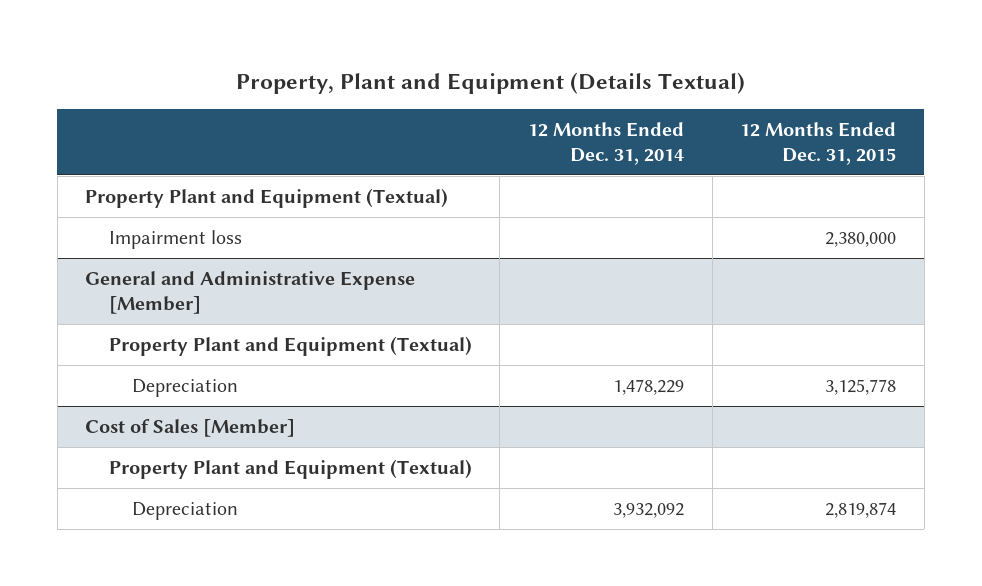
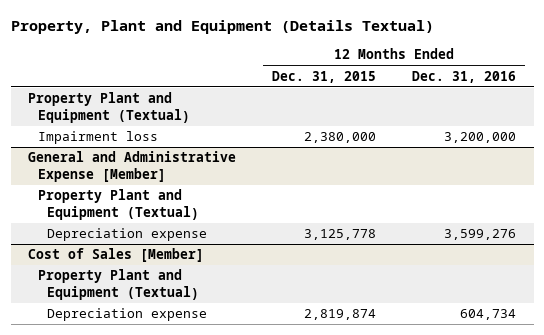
- | 12 Months Ended Dec. 31, 2014 | 12 Months Ended Dec. 31, 2015
+ | 12 Months Ended Dec. 31, 2015 | 12 Months Ended Dec. 31, 2016
@ General and Administrative Expense [Member]
- Depreciation | 1,478,229 | 3,125,778
+ Depreciation expense | 3,125,778 | 3,599,276
@ Cost of Sales [Member]
- Depreciation | 3,932,092 | 2,819,874
+ Depreciation expense | 2,819,874 | 604,734

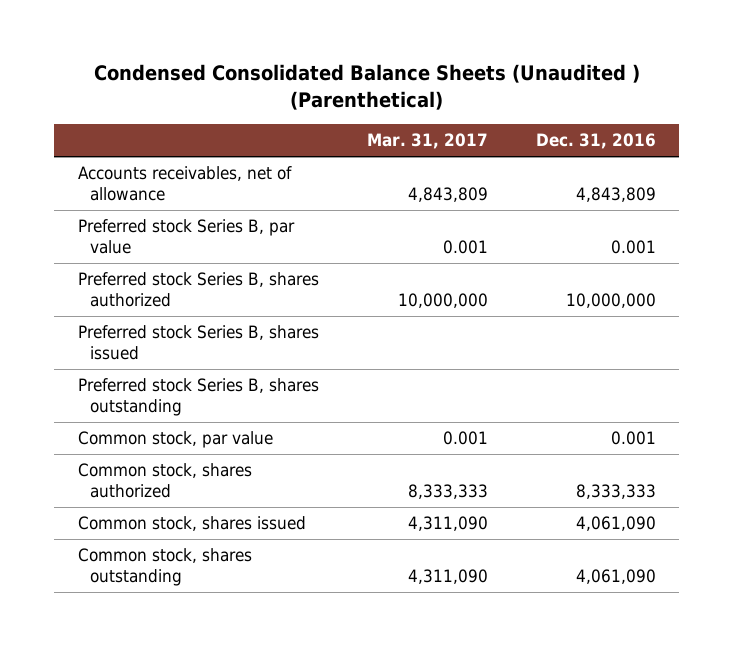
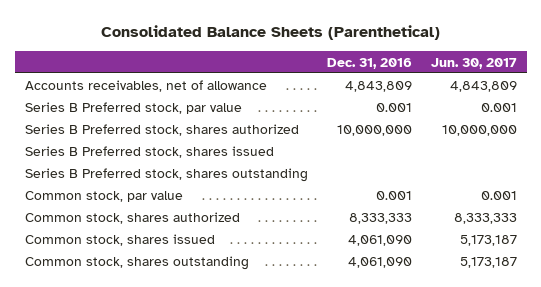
- Condensed Consolidated Balance Sheets (Unaudited ) (Parenthetical)
+ Consolidated Balance Sheets (Parenthetical)
- | Mar. 31, 2017 | Dec. 31, 2016
+ | Dec. 31, 2016 | Jun. 30, 2017
- Preferred stock Series B, par value | 0.001 | 0.001
- Preferred stock Series B, shares authorized | 10,000,000 | 10,000,000
- Preferred stock Series B, shares issued
- Preferred stock Series B, shares outstanding
+ Series B Preferred stock, par value | 0.001 | 0.001
+ Series B Preferred stock, shares authorized | 10,000,000 | 10,000,000
+ Series B Preferred stock, shares issued
+ Series B Preferred stock, shares outstanding

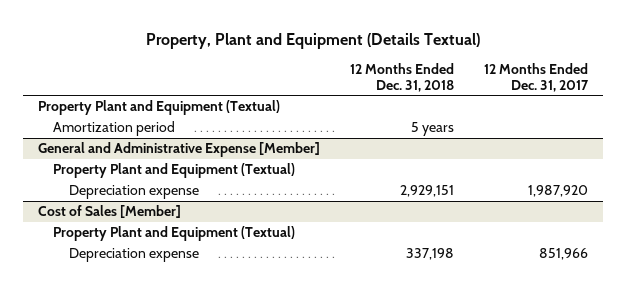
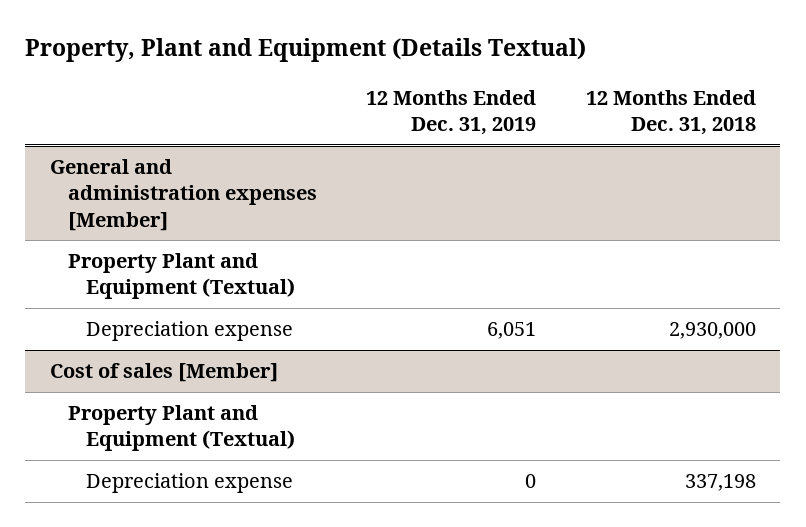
- | 12 Months Ended Dec. 31, 2018 | 12 Months Ended Dec. 31, 2017
+ | 12 Months Ended Dec. 31, 2019 | 12 Months Ended Dec. 31, 2018
- Property Plant and Equipment (Textual)
- Amortization period | 5 years |
- General and Administrative Expense [Member]
+ General and administration expenses [Member]
- Depreciation expense | 2,929,151 | 1,987,920
- Cost of Sales [Member]
+ Depreciation expense | 6,051 | 2,930,000
+ Cost of sales [Member]

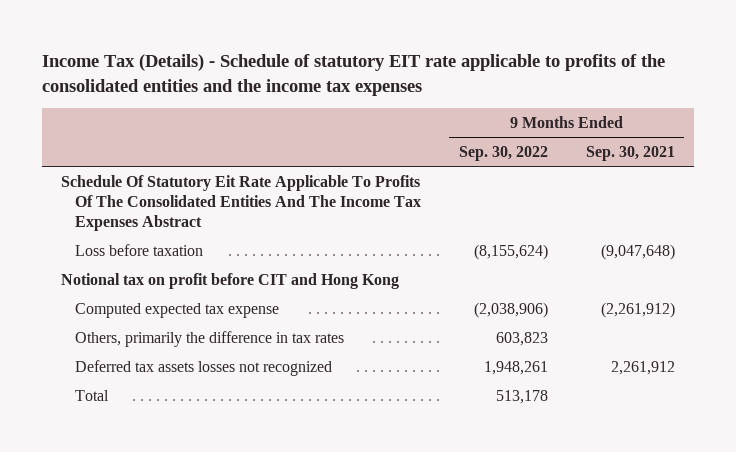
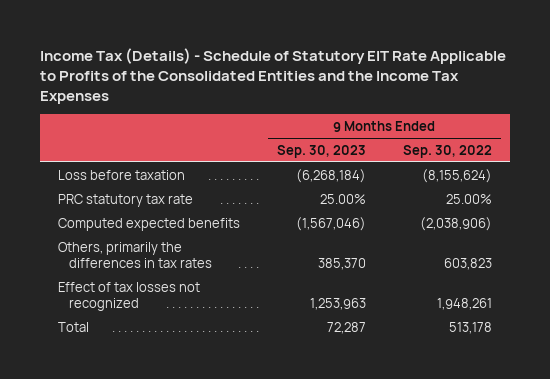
- Income Tax (Details) - Schedule of statutory EIT rate applicable to profits of the consolidated entities and the income tax expenses
+ Income Tax (Details) - Schedule of Statutory EIT Rate Applicable to Profits of the Consolidated Entities and the Income Tax Expenses
- | 9 Months Ended Sep. 30, 2022 | 9 Months Ended Sep. 30, 2021
+ | 9 Months Ended Sep. 30, 2023 | 9 Months Ended Sep. 30, 2022
- Schedule Of Statutory Eit Rate Applicable To Profits Of The Consolidated Entities And The Income Tax Expenses Abstract
- Notional tax on profit before CIT and Hong Kong
- Computed expected tax expense | (2,038,906) | (2,261,912)
- Others, primarily the difference in tax rates | 603,823 |
- Deferred tax assets losses not recognized | 1,948,261 | 2,261,912
+ PRC statutory tax rate | 25.00% | 25.00%
+ Computed expected benefits | (1,567,046) | (2,038,906)
+ Others, primarily the differences in tax rates | 385,370 | 603,823
+ Effect of tax losses not recognized | 1,253,963 | 1,948,261

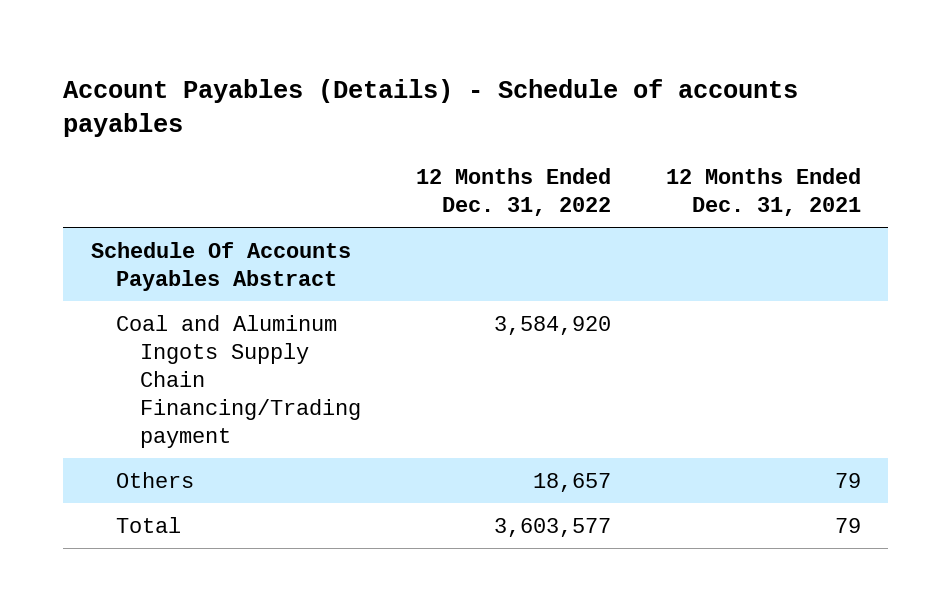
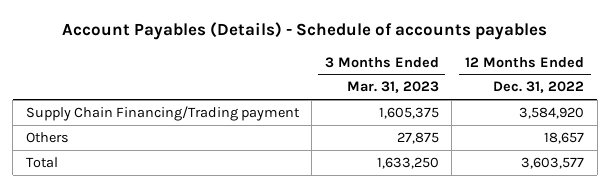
- | 12 Months Ended Dec. 31, 2022 | 12 Months Ended Dec. 31, 2021
+ | 3 Months Ended Mar. 31, 2023 | 12 Months Ended Dec. 31, 2022
- Schedule Of Accounts Payables Abstract
- Coal and Aluminum Ingots Supply Chain Financing/Trading payment | 3,584,920 |
+ Supply Chain Financing/Trading payment | 1,605,375 | 3,584,920

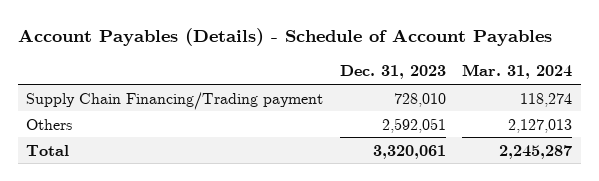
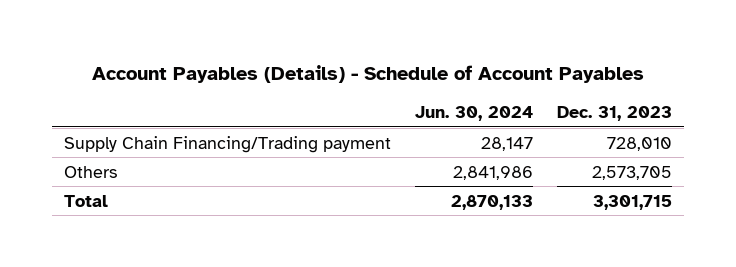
- | Dec. 31, 2023 | Mar. 31, 2024
+ | Jun. 30, 2024 | Dec. 31, 2023
- Others | 2,592,051 | 2,127,013
- Total | 3,320,061 | 2,245,287
+ Others | 2,841,986 | 2,573,705
+ Total | 2,870,133 | 3,301,715

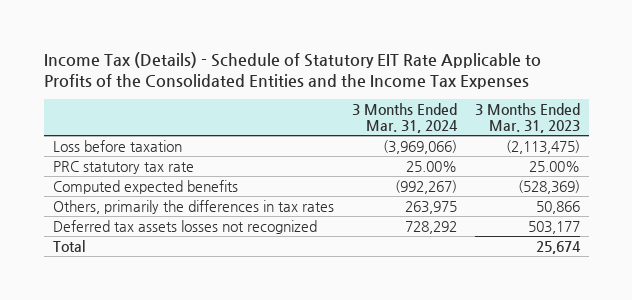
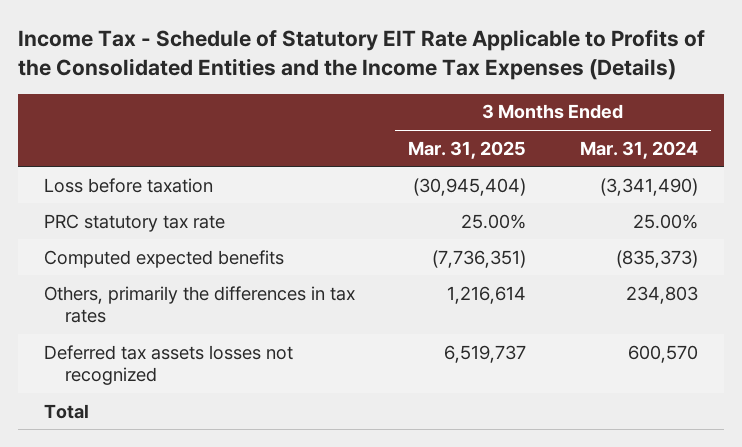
- Income Tax (Details) - Schedule of Statutory EIT Rate Applicable to Profits of the Consolidated Entities and the Income Tax Expenses
+ Income Tax - Schedule of Statutory EIT Rate Applicable to Profits of the Consolidated Entities and the Income Tax Expenses (Details)
- | 3 Months Ended Mar. 31, 2024 | 3 Months Ended Mar. 31, 2023
+ | 3 Months Ended Mar. 31, 2025 | 3 Months Ended Mar. 31, 2024
- Loss before taxation | (3,969,066) | (2,113,475)
+ Loss before taxation | (30,945,404) | (3,341,490)
- Computed expected benefits | (992,267) | (528,369)
- Others, primarily the differences in tax rates | 263,975 | 50,866
- Deferred tax assets losses not recognized | 728,292 | 503,177
+ Computed expected benefits | (7,736,351) | (835,373)
+ Others, primarily the differences in tax rates | 1,216,614 | 234,803
+ Deferred tax assets losses not recognized | 6,519,737 | 600,570

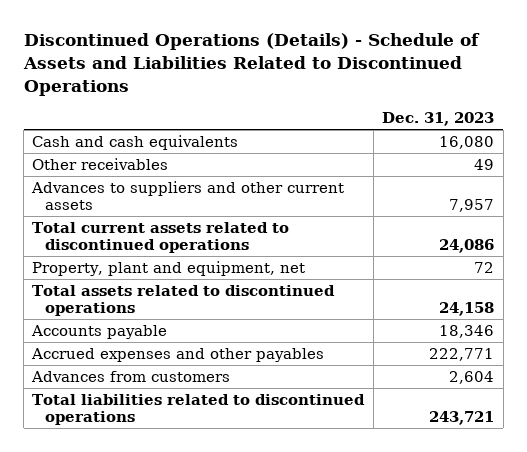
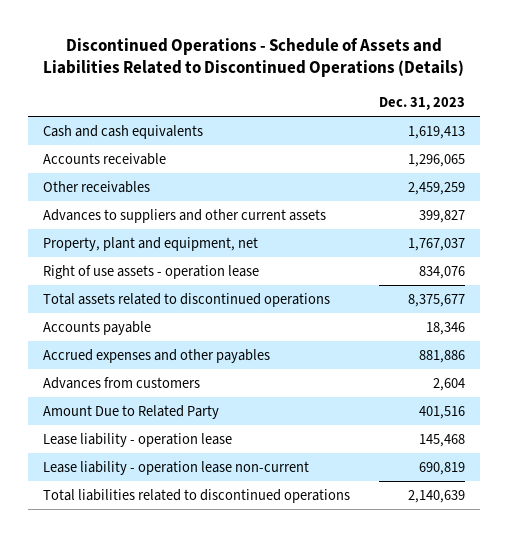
- Discontinued Operations (Details) - Schedule of Assets and Liabilities Related to Discontinued Operations
+ Discontinued Operations - Schedule of Assets and Liabilities Related to Discontinued Operations (Details)
- Cash and cash equivalents | 16,080
- Other receivables | 49
- Advances to suppliers and other current assets | 7,957
- Total current assets related to discontinued operations | 24,086
- Property, plant and equipment, net | 72
- Total assets related to discontinued operations | 24,158
+ Cash and cash equivalents | 1,619,413
+ Accounts receivable | 1,296,065
+ Other receivables | 2,459,259
+ Advances to suppliers and other current assets | 399,827
+ Property, plant and equipment, net | 1,767,037
+ Right of use assets - operation lease | 834,076
+ Total assets related to discontinued operations | 8,375,677
- Accrued expenses and other payables | 222,771
+ Accrued expenses and other payables | 881,886
- Total liabilities related to discontinued operations | 243,721
+ Amount Due to Related Party | 401,516
+ Lease liability - operation lease | 145,468
+ Lease liability - operation lease non-current | 690,819
+ Total liabilities related to discontinued operations | 2,140,639

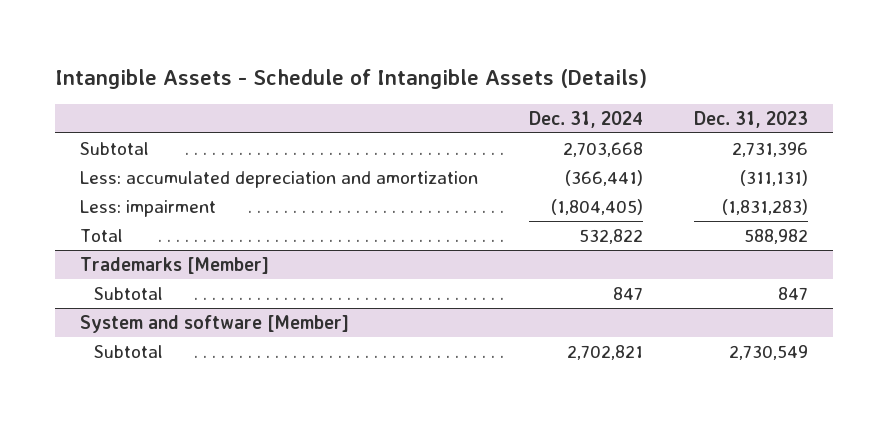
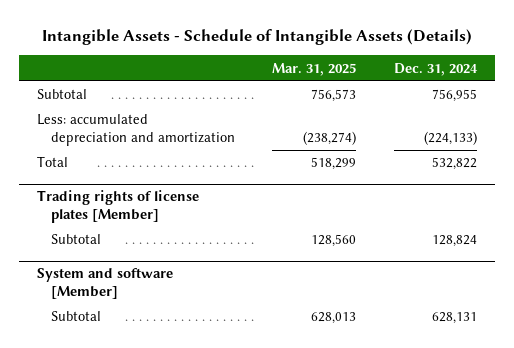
- | Dec. 31, 2024 | Dec. 31, 2023
+ | Mar. 31, 2025 | Dec. 31, 2024
- Subtotal | 2,703,668 | 2,731,396
- Less: accumulated depreciation and amortization | (366,441) | (311,131)
- Less: impairment | (1,804,405) | (1,831,283)
+ Subtotal | 756,573 | 756,955
+ Less: accumulated depreciation and amortization | (238,274) | (224,133)
- Trademarks [Member]
- Subtotal | 847 | 847
+ Trading rights of license plates [Member]
+ Subtotal | 128,560 | 128,824
@ System and software [Member]
- Subtotal | 2,702,821 | 2,730,549
+ Subtotal | 628,013 | 628,131

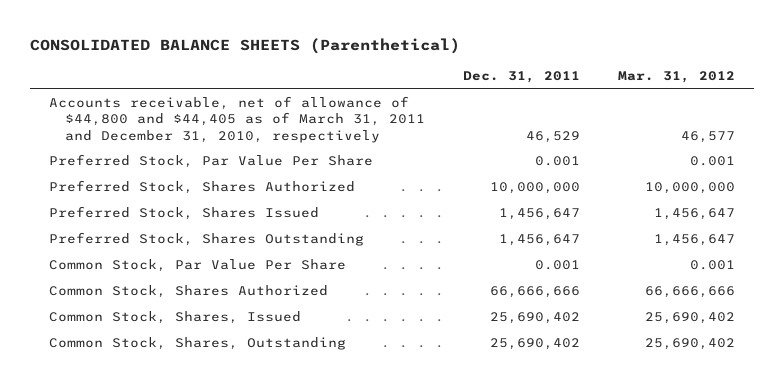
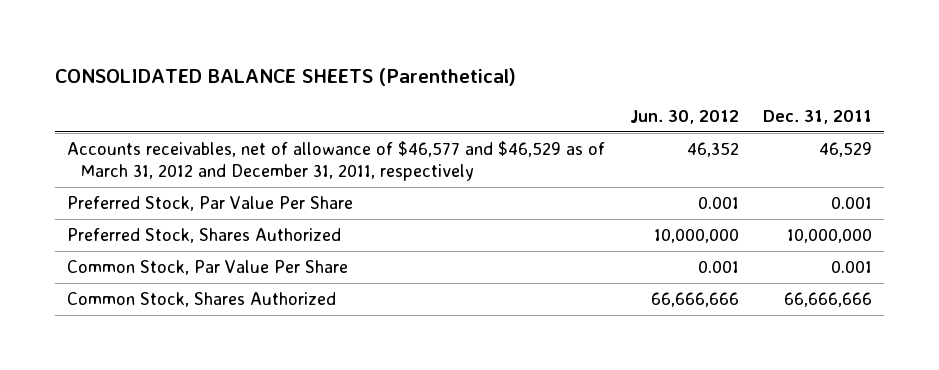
- | Dec. 31, 2011 | Mar. 31, 2012
+ | Jun. 30, 2012 | Dec. 31, 2011
- Accounts receivable, net of allowance of $44,800 and $44,405 as of March 31, 2011 and December 31, 2010, respectively | 46,529 | 46,577
+ Accounts receivables, net of allowance of $46,577 and $46,529 as of March 31, 2012 and December 31, 2011, respectively | 46,352 | 46,529
- Preferred Stock, Shares Issued | 1,456,647 | 1,456,647
- Preferred Stock, Shares Outstanding | 1,456,647 | 1,456,647
- Common Stock, Shares, Issued | 25,690,402 | 25,690,402
- Common Stock, Shares, Outstanding | 25,690,402 | 25,690,402

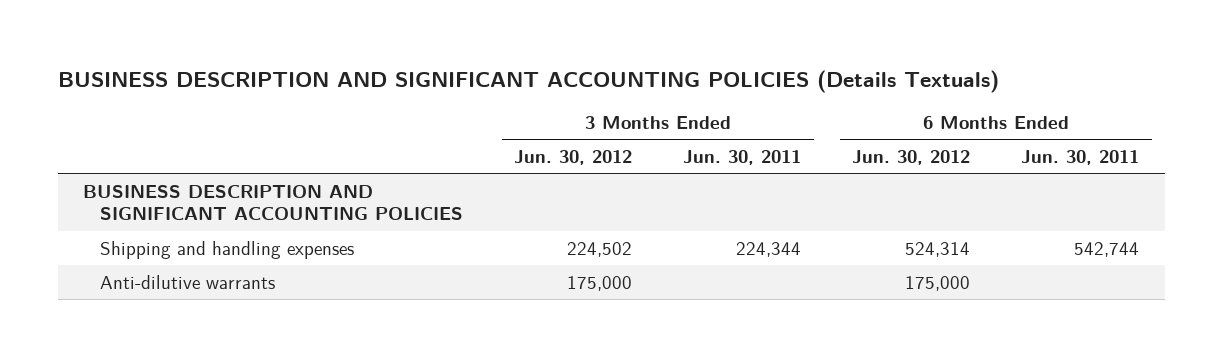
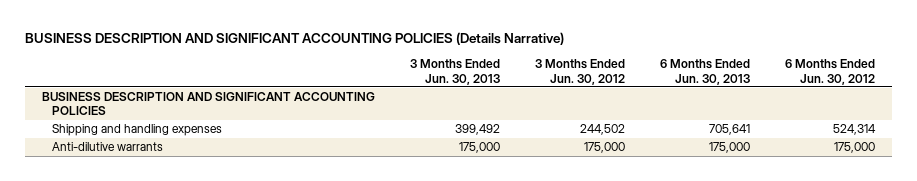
- BUSINESS DESCRIPTION AND SIGNIFICANT ACCOUNTING POLICIES (Details Textuals)
+ BUSINESS DESCRIPTION AND SIGNIFICANT ACCOUNTING POLICIES (Details Narrative)
- | 3 Months Ended Jun. 30, 2012 | 3 Months Ended Jun. 30, 2011 | 6 Months Ended Jun. 30, 2012 | 6 Months Ended Jun. 30, 2011
+ | 3 Months Ended Jun. 30, 2013 | 3 Months Ended Jun. 30, 2012 | 6 Months Ended Jun. 30, 2013 | 6 Months Ended Jun. 30, 2012
- Shipping and handling expenses | 224,502 | 224,344 | 524,314 | 542,744
+ Shipping and handling expenses | 399,492 | 244,502 | 705,641 | 524,314

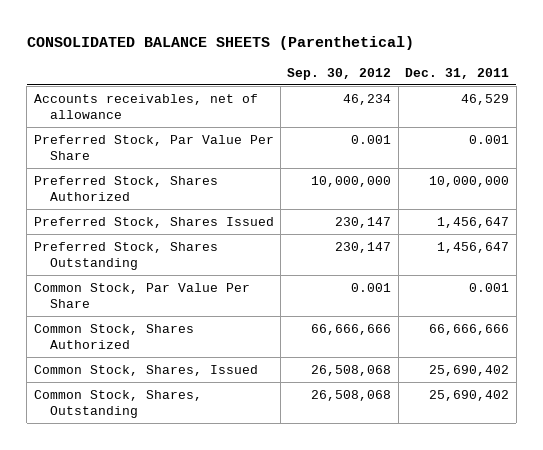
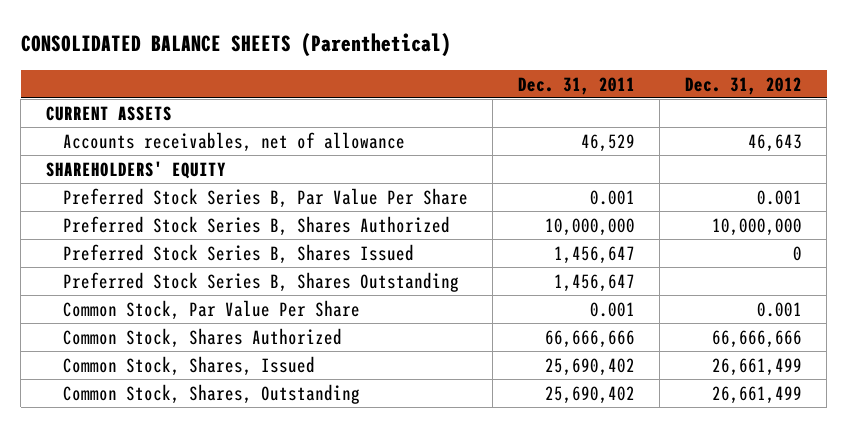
- | Sep. 30, 2012 | Dec. 31, 2011
+ | Dec. 31, 2011 | Dec. 31, 2012
+ CURRENT ASSETS
- Preferred Stock, Par Value Per Share | 0.001 | 0.001
- Preferred Stock, Shares Authorized | 10,000,000 | 10,000,000
- Preferred Stock, Shares Issued | 230,147 | 1,456,647
- Preferred Stock, Shares Outstanding | 230,147 | 1,456,647
+ SHAREHOLDERS' EQUITY
+ Preferred Stock Series B, Par Value Per Share | 0.001 | 0.001
+ Preferred Stock Series B, Shares Authorized | 10,000,000 | 10,000,000
+ Preferred Stock Series B, Shares Issued | 1,456,647 | 0
+ Preferred Stock Series B, Shares Outstanding | 1,456,647 |

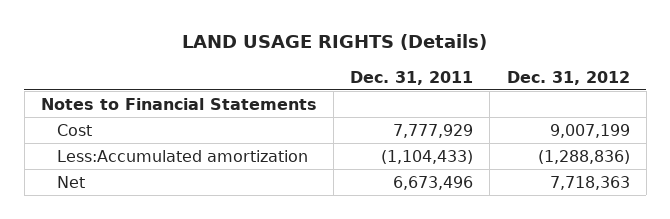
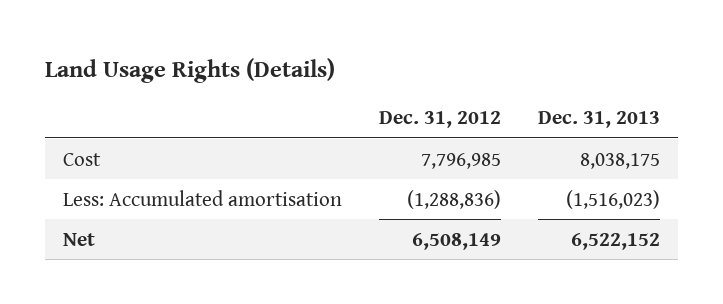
- LAND USAGE RIGHTS (Details)
+ Land Usage Rights (Details)
- | Dec. 31, 2011 | Dec. 31, 2012
+ | Dec. 31, 2012 | Dec. 31, 2013
- Notes to Financial Statements
- Cost | 7,777,929 | 9,007,199
- Less:Accumulated amortization | (1,104,433) | (1,288,836)
- Net | 6,673,496 | 7,718,363
+ Cost | 7,796,985 | 8,038,175
+ Less: Accumulated amortisation | (1,288,836) | (1,516,023)
+ Net | 6,508,149 | 6,522,152

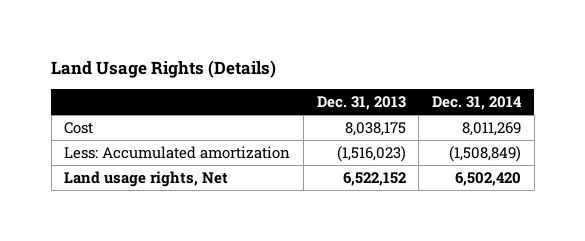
- | Dec. 31, 2012 | Dec. 31, 2013
+ | Dec. 31, 2013 | Dec. 31, 2014
- Less: Accumulated amortisation | (1,288,836) | (1,516,023)
- Net | 6,508,149 | 6,522,152
+ Less: Accumulated amortization | (1,516,023) | (1,508,849)
+ Land usage rights, Net | 6,522,152 | 6,502,420

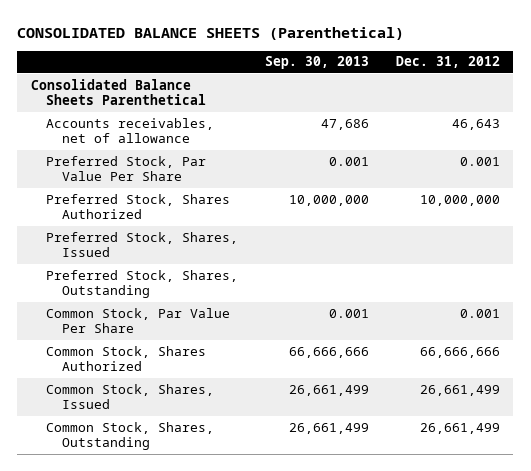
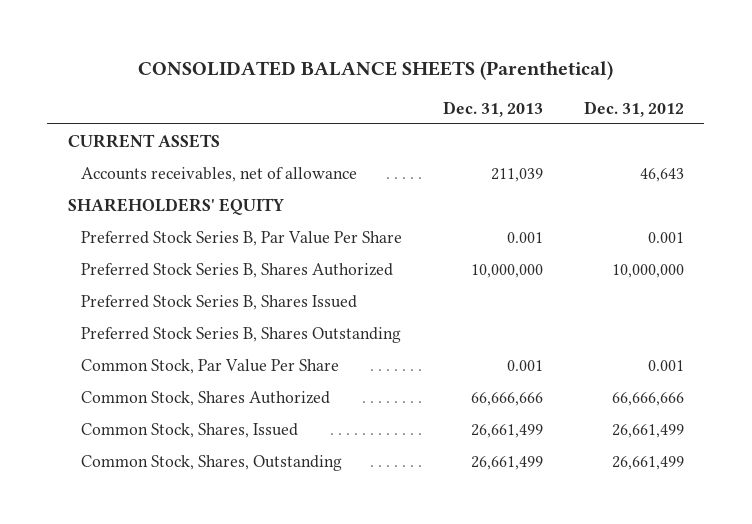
- | Sep. 30, 2013 | Dec. 31, 2012
+ | Dec. 31, 2013 | Dec. 31, 2012
- Consolidated Balance Sheets Parenthetical
+ CURRENT ASSETS
- Preferred Stock, Par Value Per Share | 0.001 | 0.001
- Preferred Stock, Shares Authorized | 10,000,000 | 10,000,000
- Preferred Stock, Shares, Issued
- Preferred Stock, Shares, Outstanding
+ SHAREHOLDERS' EQUITY
+ Preferred Stock Series B, Par Value Per Share | 0.001 | 0.001
+ Preferred Stock Series B, Shares Authorized | 10,000,000 | 10,000,000
+ Preferred Stock Series B, Shares Issued
+ Preferred Stock Series B, Shares Outstanding

